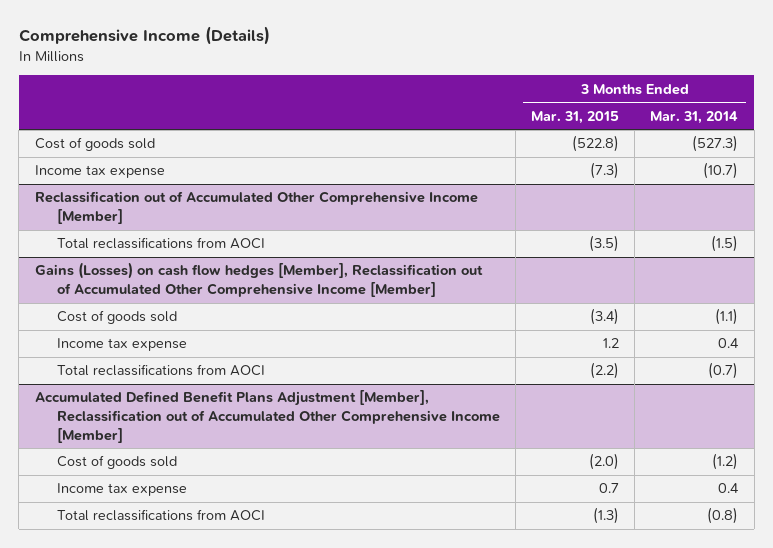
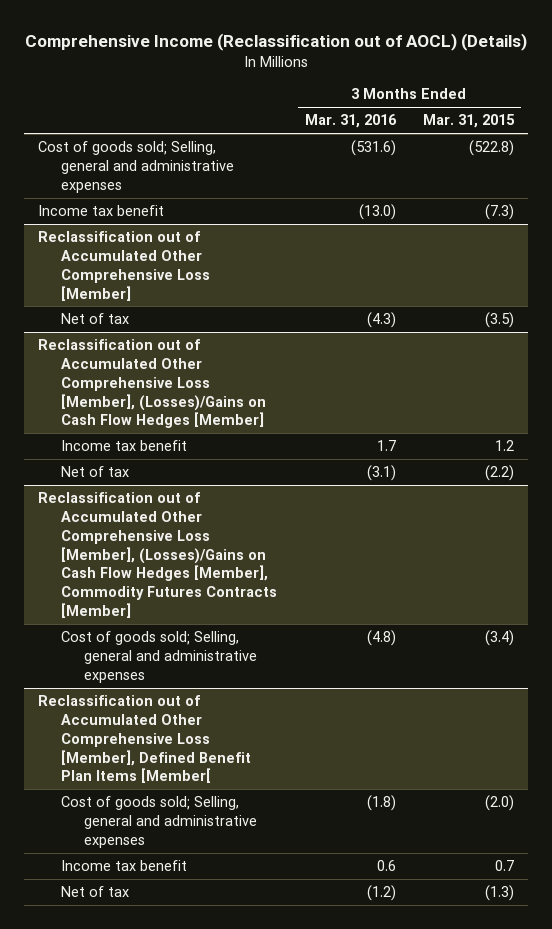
- Comprehensive Income (Details)
+ Comprehensive Income (Reclassification out of AOCL) (Details)
- | 3 Months Ended Mar. 31, 2015 | 3 Months Ended Mar. 31, 2014
+ | 3 Months Ended Mar. 31, 2016 | 3 Months Ended Mar. 31, 2015
- Cost of goods sold | (522.8) | (527.3)
- Income tax expense | (7.3) | (10.7)
- Reclassification out of Accumulated Other Comprehensive Income [Member]
- Total reclassifications from AOCI | (3.5) | (1.5)
- Gains (Losses) on cash flow hedges [Member], Reclassification out of Accumulated Other Comprehensive Income [Member]
- Cost of goods sold | (3.4) | (1.1)
- Income tax expense | 1.2 | 0.4
- Total reclassifications from AOCI | (2.2) | (0.7)
- Accumulated Defined Benefit Plans Adjustment [Member], Reclassification out of Accumulated Other Comprehensive Income [Member]
- Cost of goods sold | (2.0) | (1.2)
- Income tax expense | 0.7 | 0.4
- Total reclassifications from AOCI | (1.3) | (0.8)
+ Cost of goods sold; Selling, general and administrative expenses | (531.6) | (522.8)
+ Income tax benefit | (13.0) | (7.3)
+ Reclassification out of Accumulated Other Comprehensive Loss [Member]
+ Net of tax | (4.3) | (3.5)
+ Reclassification out of Accumulated Other Comprehensive Loss [Member], (Losses)/Gains on Cash Flow Hedges [Member]
+ Income tax benefit | 1.7 | 1.2
+ Net of tax | (3.1) | (2.2)
+ Reclassification out of Accumulated Other Comprehensive Loss [Member], (Losses)/Gains on Cash Flow Hedges [Member], Commodity Futures Contracts [Member]
+ Cost of goods sold; Selling, general and administrative expenses | (4.8) | (3.4)
+ Reclassification out of Accumulated Other Comprehensive Loss [Member], Defined Benefit Plan Items [Member[
+ Cost of goods sold; Selling, general and administrative expenses | (1.8) | (2.0)
+ Income tax benefit | 0.6 | 0.7
+ Net of tax | (1.2) | (1.3)

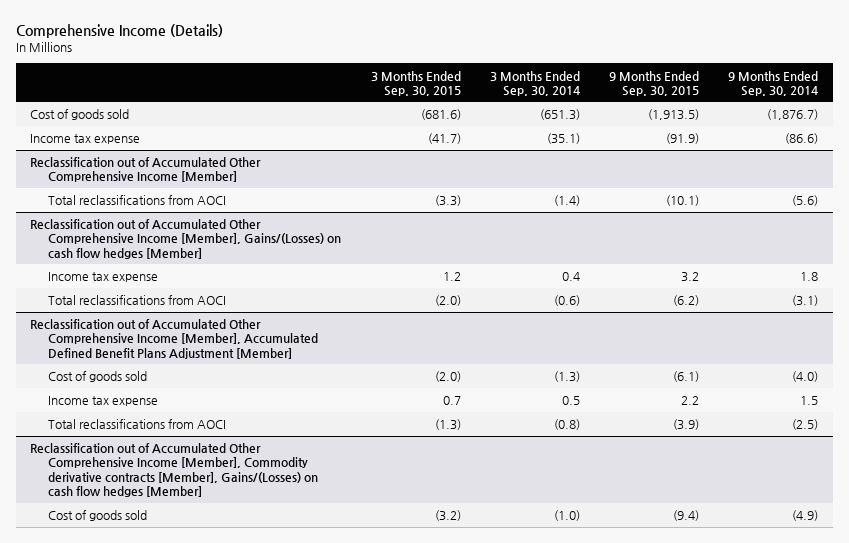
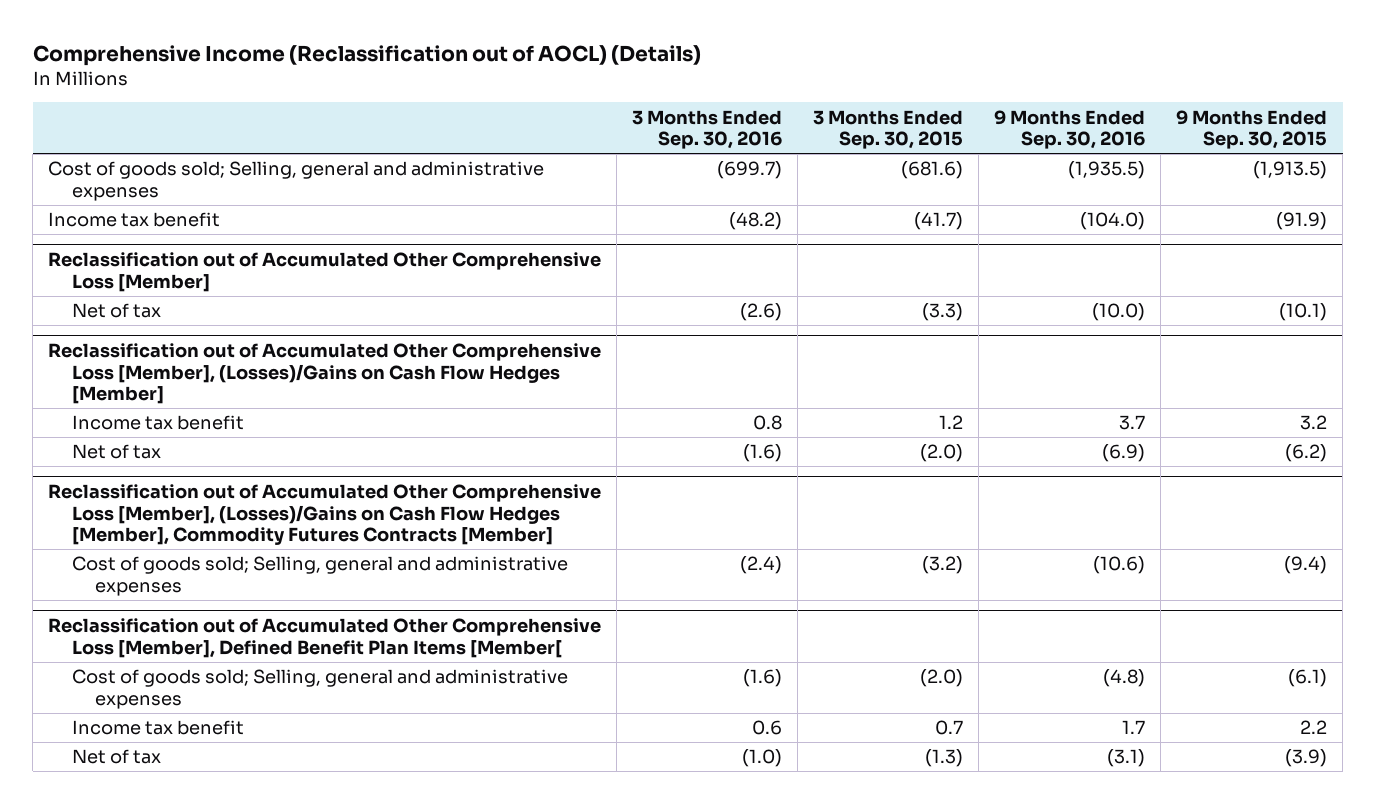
- Comprehensive Income (Details)
+ Comprehensive Income (Reclassification out of AOCL) (Details)
- | 3 Months Ended Sep. 30, 2015 | 3 Months Ended Sep. 30, 2014 | 9 Months Ended Sep. 30, 2015 | 9 Months Ended Sep. 30, 2014
+ | 3 Months Ended Sep. 30, 2016 | 3 Months Ended Sep. 30, 2015 | 9 Months Ended Sep. 30, 2016 | 9 Months Ended Sep. 30, 2015
- Cost of goods sold | (681.6) | (651.3) | (1,913.5) | (1,876.7)
- Income tax expense | (41.7) | (35.1) | (91.9) | (86.6)
- Reclassification out of Accumulated Other Comprehensive Income [Member]
- Total reclassifications from AOCI | (3.3) | (1.4) | (10.1) | (5.6)
- Reclassification out of Accumulated Other Comprehensive Income [Member], Gains/(Losses) on cash flow hedges [Member]
- Income tax expense | 1.2 | 0.4 | 3.2 | 1.8
- Total reclassifications from AOCI | (2.0) | (0.6) | (6.2) | (3.1)
- Reclassification out of Accumulated Other Comprehensive Income [Member], Accumulated Defined Benefit Plans Adjustment [Member]
- Cost of goods sold | (2.0) | (1.3) | (6.1) | (4.0)
- Income tax expense | 0.7 | 0.5 | 2.2 | 1.5
- Total reclassifications from AOCI | (1.3) | (0.8) | (3.9) | (2.5)
- Reclassification out of Accumulated Other Comprehensive Income [Member], Commodity derivative contracts [Member], Gains/(Losses) on cash flow hedges [Member]
- Cost of goods sold | (3.2) | (1.0) | (9.4) | (4.9)
+ Cost of goods sold; Selling, general and administrative expenses | (699.7) | (681.6) | (1,935.5) | (1,913.5)
+ Income tax benefit | (48.2) | (41.7) | (104.0) | (91.9)
+ Reclassification out of Accumulated Other Comprehensive Loss [Member]
+ Net of tax | (2.6) | (3.3) | (10.0) | (10.1)
+ Reclassification out of Accumulated Other Comprehensive Loss [Member], (Losses)/Gains on Cash Flow Hedges [Member]
+ Income tax benefit | 0.8 | 1.2 | 3.7 | 3.2
+ Net of tax | (1.6) | (2.0) | (6.9) | (6.2)
+ Reclassification out of Accumulated Other Comprehensive Loss [Member], (Losses)/Gains on Cash Flow Hedges [Member], Commodity Futures Contracts [Member]
+ Cost of goods sold; Selling, general and administrative expenses | (2.4) | (3.2) | (10.6) | (9.4)
+ Reclassification out of Accumulated Other Comprehensive Loss [Member], Defined Benefit Plan Items [Member[
+ Cost of goods sold; Selling, general and administrative expenses | (1.6) | (2.0) | (4.8) | (6.1)
+ Income tax benefit | 0.6 | 0.7 | 1.7 | 2.2
+ Net of tax | (1.0) | (1.3) | (3.1) | (3.9)

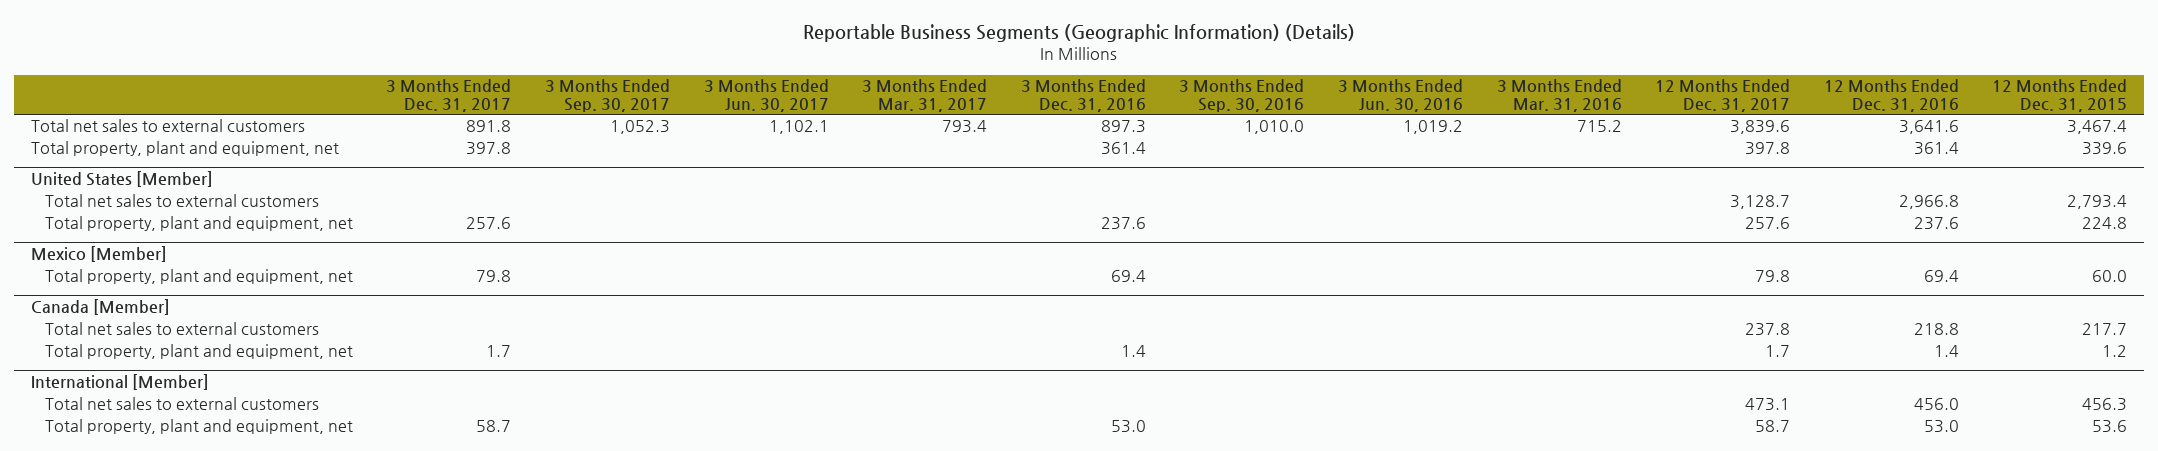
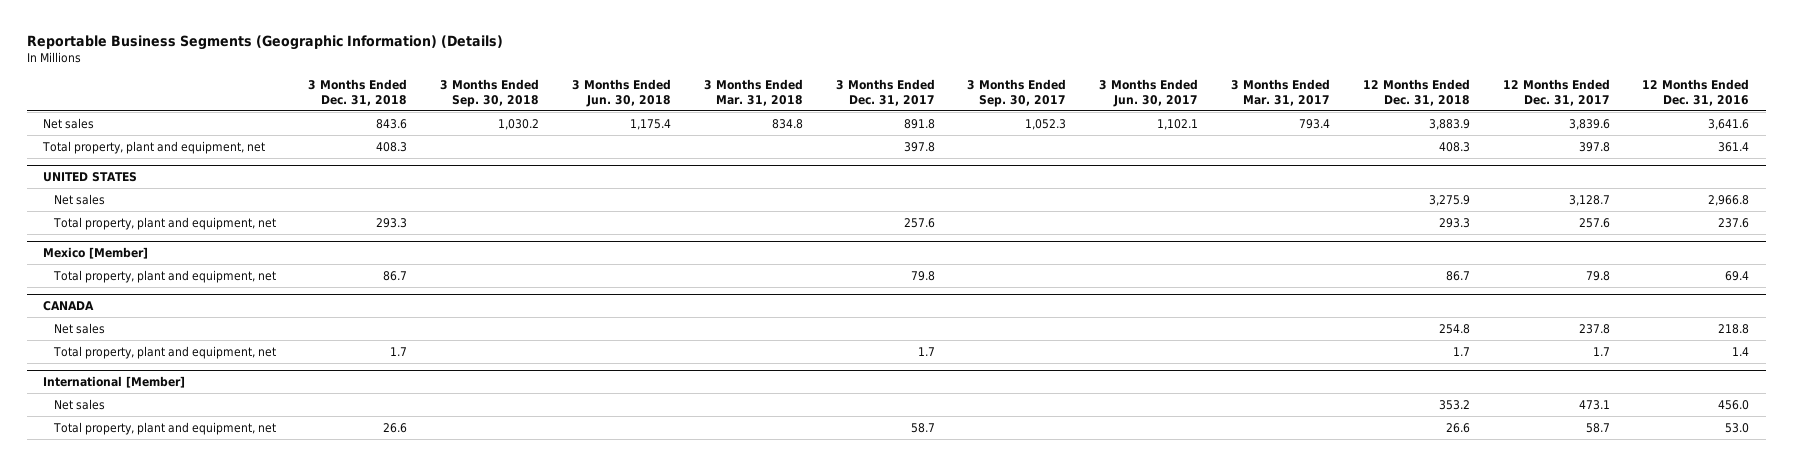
- | 3 Months Ended Dec. 31, 2017 | 3 Months Ended Sep. 30, 2017 | 3 Months Ended Jun. 30, 2017 | 3 Months Ended Mar. 31, 2017 | 3 Months Ended Dec. 31, 2016 | 3 Months Ended Sep. 30, 2016 | 3 Months Ended Jun. 30, 2016 | 3 Months Ended Mar. 31, 2016 | 12 Months Ended Dec. 31, 2017 | 12 Months Ended Dec. 31, 2016 | 12 Months Ended Dec. 31, 2015
+ | 3 Months Ended Dec. 31, 2018 | 3 Months Ended Sep. 30, 2018 | 3 Months Ended Jun. 30, 2018 | 3 Months Ended Mar. 31, 2018 | 3 Months Ended Dec. 31, 2017 | 3 Months Ended Sep. 30, 2017 | 3 Months Ended Jun. 30, 2017 | 3 Months Ended Mar. 31, 2017 | 12 Months Ended Dec. 31, 2018 | 12 Months Ended Dec. 31, 2017 | 12 Months Ended Dec. 31, 2016
- Total net sales to external customers | 891.8 | 1,052.3 | 1,102.1 | 793.4 | 897.3 | 1,010.0 | 1,019.2 | 715.2 | 3,839.6 | 3,641.6 | 3,467.4
+ Net sales | 843.6 | 1,030.2 | 1,175.4 | 834.8 | 891.8 | 1,052.3 | 1,102.1 | 793.4 | 3,883.9 | 3,839.6 | 3,641.6
- United States [Member]
- Total net sales to external customers | | | | | | | | | 3,128.7 | 2,966.8 | 2,793.4
+ UNITED STATES
+ Net sales | | | | | | | | | 3,275.9 | 3,128.7 | 2,966.8
- Canada [Member]
- Total net sales to external customers | | | | | | | | | 237.8 | 218.8 | 217.7
+ CANADA
+ Net sales | | | | | | | | | 254.8 | 237.8 | 218.8
@ International [Member]
- Total net sales to external customers | | | | | | | | | 473.1 | 456.0 | 456.3
+ Net sales | | | | | | | | | 353.2 | 473.1 | 456.0

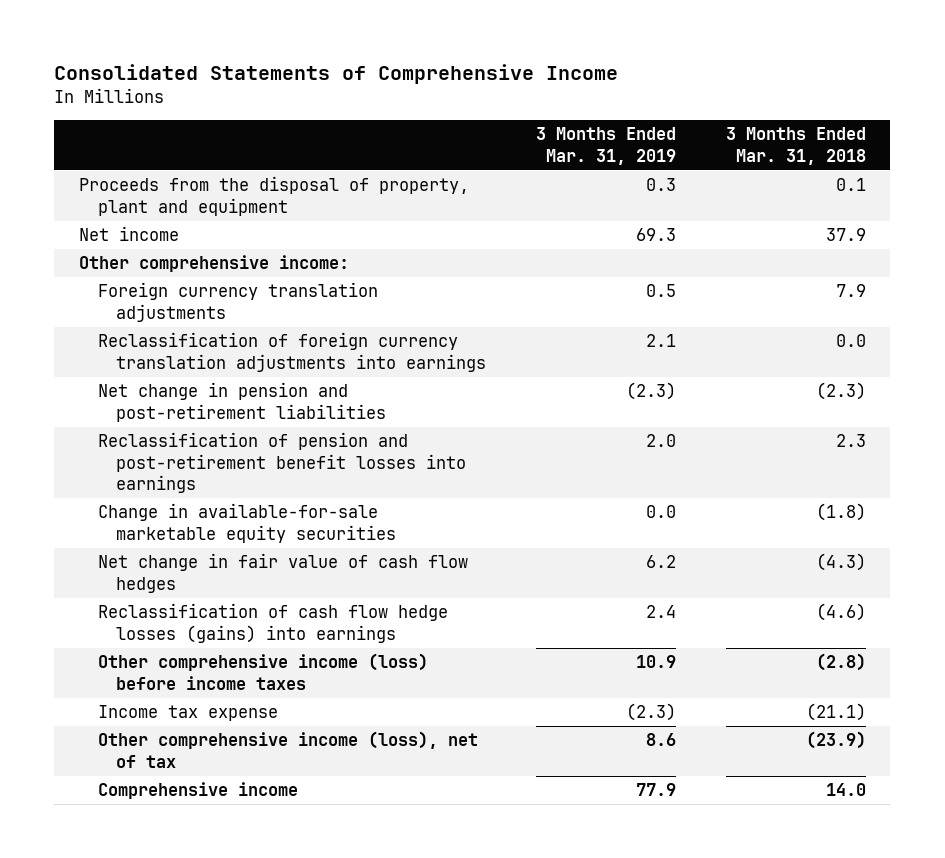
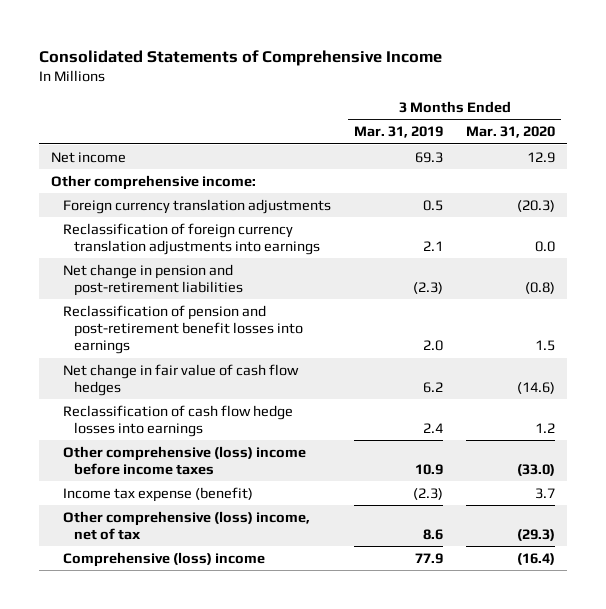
- | 3 Months Ended Mar. 31, 2019 | 3 Months Ended Mar. 31, 2018
+ | 3 Months Ended Mar. 31, 2019 | 3 Months Ended Mar. 31, 2020
- Proceeds from the disposal of property, plant and equipment | 0.3 | 0.1
- Change in available-for-sale marketable equity securities | 0.0 | (1.8)
- Reclassification of cash flow hedge losses (gains) into earnings | 2.4 | (4.6)
- Other comprehensive income (loss) before income taxes | 10.9 | (2.8)
- Income tax expense | (2.3) | (21.1)
- Other comprehensive income (loss), net of tax | 8.6 | (23.9)
- Comprehensive income | 77.9 | 14.0
+ Reclassification of cash flow hedge losses into earnings | 2.4 | 1.2
+ Other comprehensive (loss) income before income taxes | 10.9 | (33.0)
+ Income tax expense (benefit) | (2.3) | 3.7
+ Other comprehensive (loss) income, net of tax | 8.6 | (29.3)
+ Comprehensive (loss) income | 77.9 | (16.4)

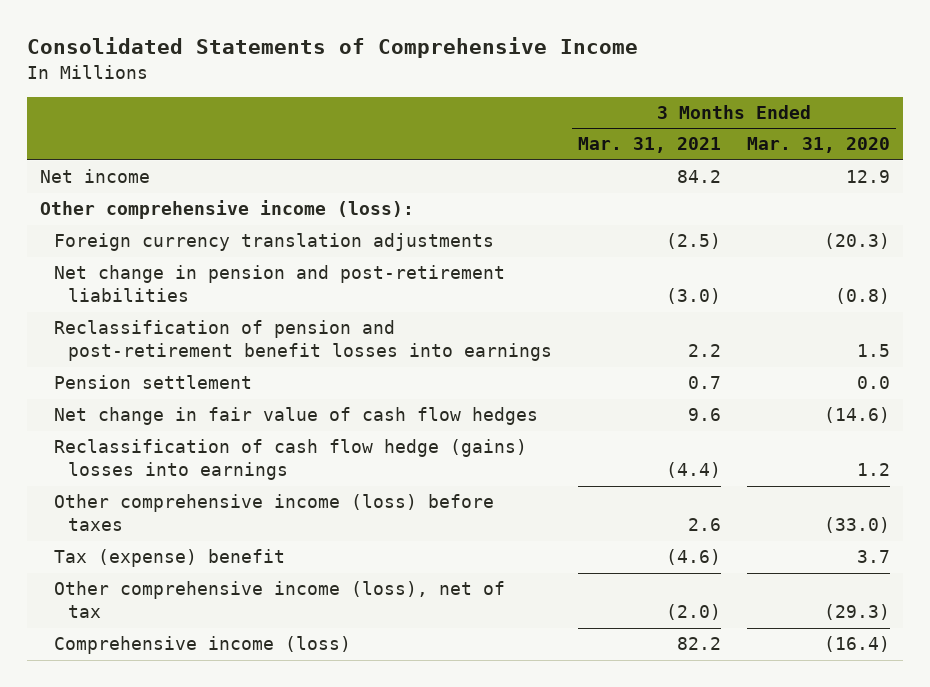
- | 3 Months Ended Mar. 31, 2019 | 3 Months Ended Mar. 31, 2020
+ | 3 Months Ended Mar. 31, 2021 | 3 Months Ended Mar. 31, 2020
- Other comprehensive income:
+ Other comprehensive income (loss):
- Reclassification of foreign currency translation adjustments into earnings | 2.1 | 0.0
+ Pension settlement | 0.7 | 0.0
- Reclassification of cash flow hedge losses into earnings | 2.4 | 1.2
- Other comprehensive (loss) income before income taxes | 10.9 | (33.0)
- Income tax expense (benefit) | (2.3) | 3.7
- Other comprehensive (loss) income, net of tax | 8.6 | (29.3)
- Comprehensive (loss) income | 77.9 | (16.4)
+ Reclassification of cash flow hedge (gains) losses into earnings | (4.4) | 1.2
+ Other comprehensive income (loss) before taxes | 2.6 | (33.0)
+ Tax (expense) benefit | (4.6) | 3.7
+ Other comprehensive income (loss), net of tax | (2.0) | (29.3)
+ Comprehensive income (loss) | 82.2 | (16.4)

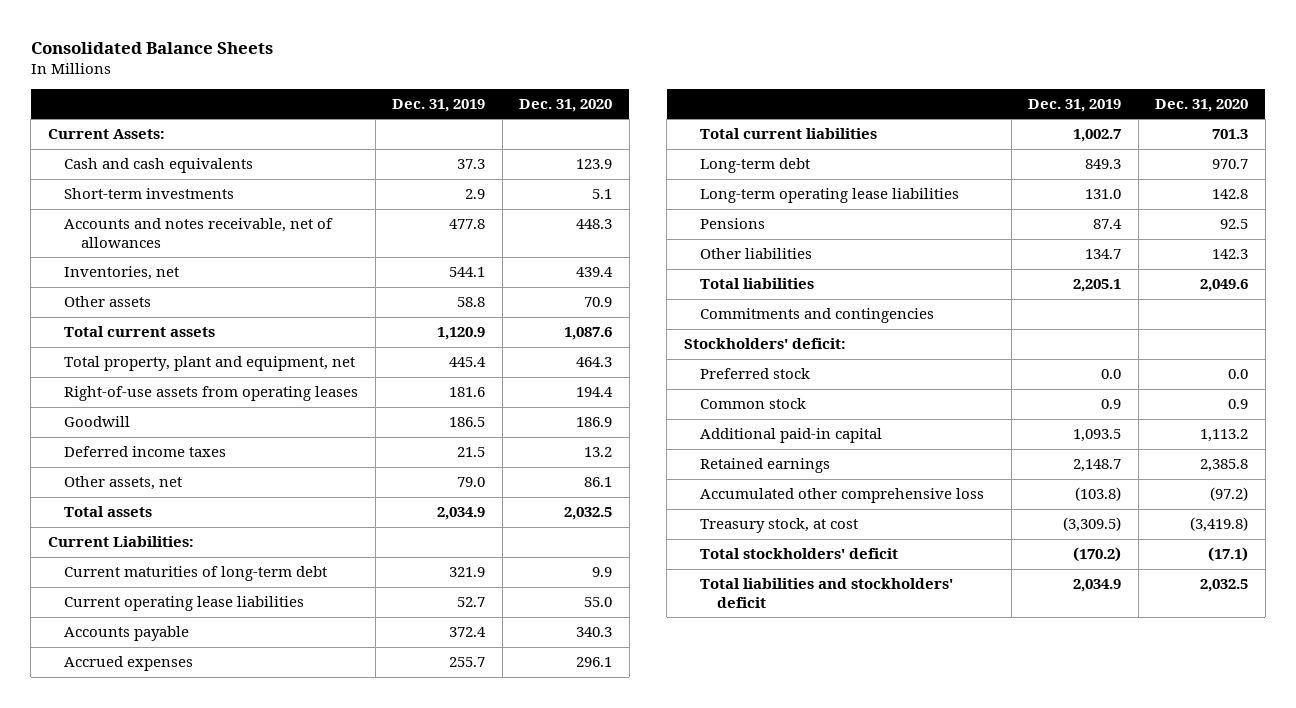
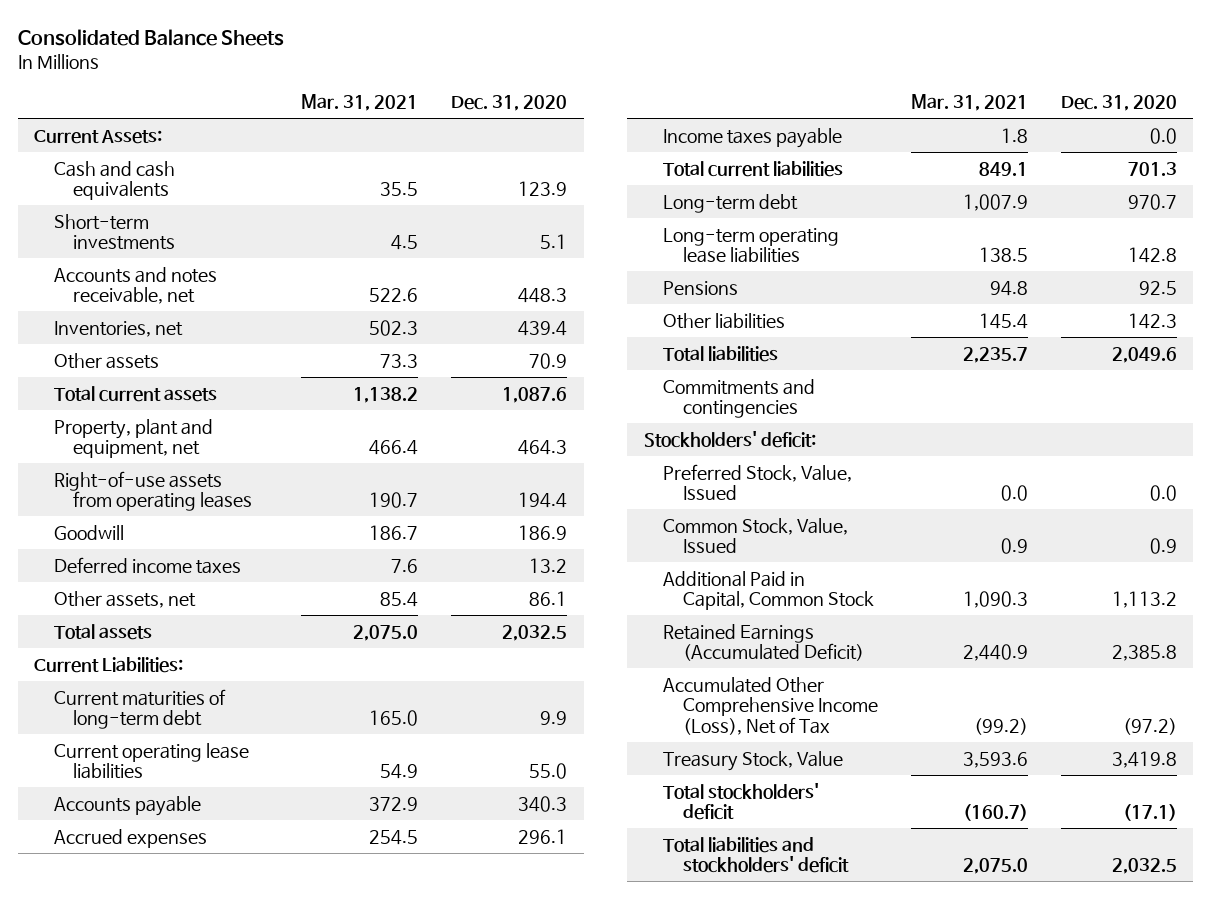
- | Dec. 31, 2019 | Dec. 31, 2020
+ | Mar. 31, 2021 | Dec. 31, 2020
- Accounts and notes receivable, net of allowances | 477.8 | 448.3
+ Accounts and notes receivable, net | 522.6 | 448.3
- Total property, plant and equipment, net | 445.4 | 464.3
+ Property, plant and equipment, net | 466.4 | 464.3
+ Income taxes payable | 1.8 | 0.0
- Preferred stock | 0.0 | 0.0
- Common stock | 0.9 | 0.9
- Additional paid-in capital | 1,093.5 | 1,113.2
- Retained earnings | 2,148.7 | 2,385.8
- Accumulated other comprehensive loss | (103.8) | (97.2)
- Treasury stock, at cost | (3,309.5) | (3,419.8)
+ Preferred Stock, Value, Issued | 0.0 | 0.0
+ Common Stock, Value, Issued | 0.9 | 0.9
+ Additional Paid in Capital, Common Stock | 1,090.3 | 1,113.2
+ Retained Earnings (Accumulated Deficit) | 2,440.9 | 2,385.8
+ Accumulated Other Comprehensive Income (Loss), Net of Tax | (99.2) | (97.2)
+ Treasury Stock, Value | 3,593.6 | 3,419.8

